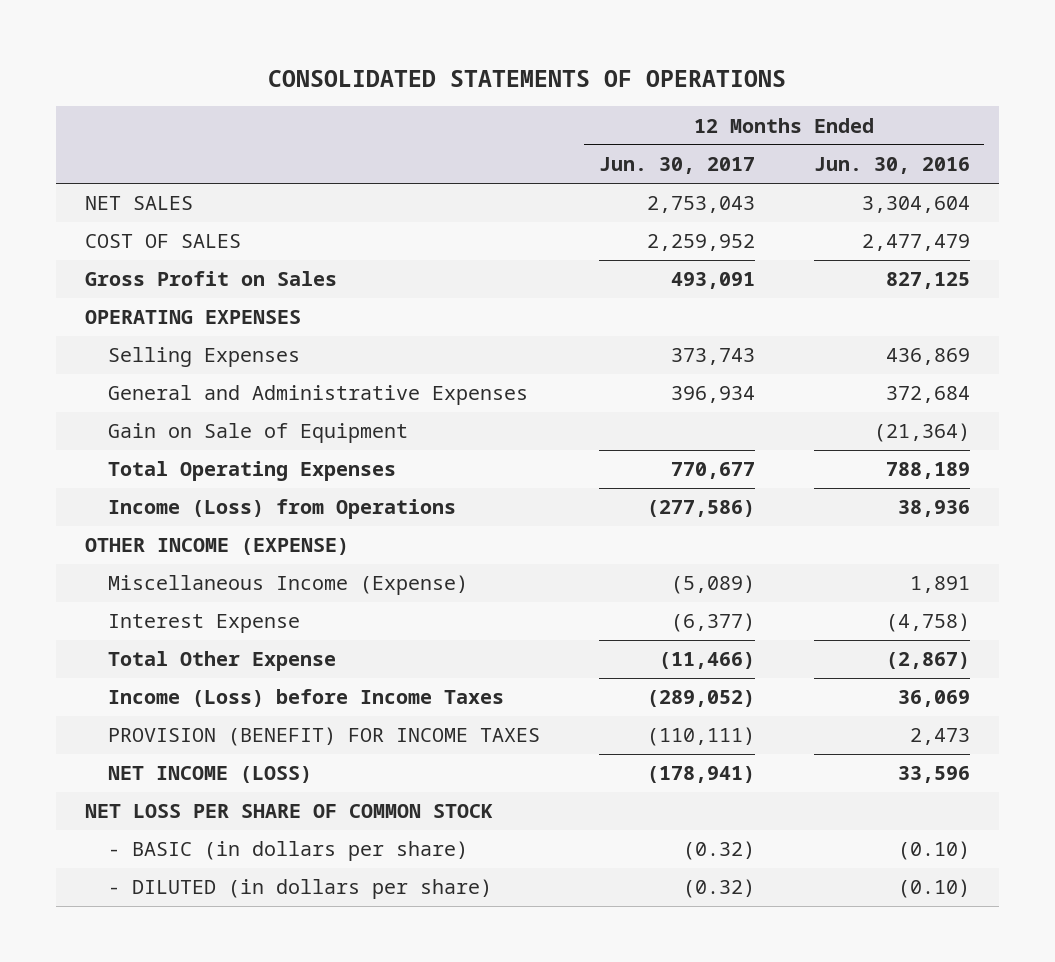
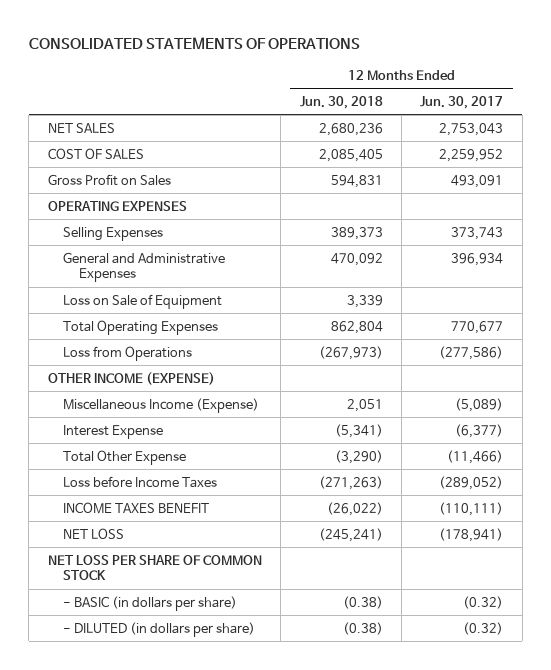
- | 12 Months Ended Jun. 30, 2017 | 12 Months Ended Jun. 30, 2016
+ | 12 Months Ended Jun. 30, 2018 | 12 Months Ended Jun. 30, 2017
- Gain on Sale of Equipment | | (21,364)
+ Loss on Sale of Equipment | 3,339 |
- Income (Loss) from Operations | (277,586) | 38,936
+ Loss from Operations | (267,973) | (277,586)
- Income (Loss) before Income Taxes | (289,052) | 36,069
- PROVISION (BENEFIT) FOR INCOME TAXES | (110,111) | 2,473
- NET INCOME (LOSS) | (178,941) | 33,596
+ Loss before Income Taxes | (271,263) | (289,052)
+ INCOME TAXES BENEFIT | (26,022) | (110,111)
+ NET LOSS | (245,241) | (178,941)

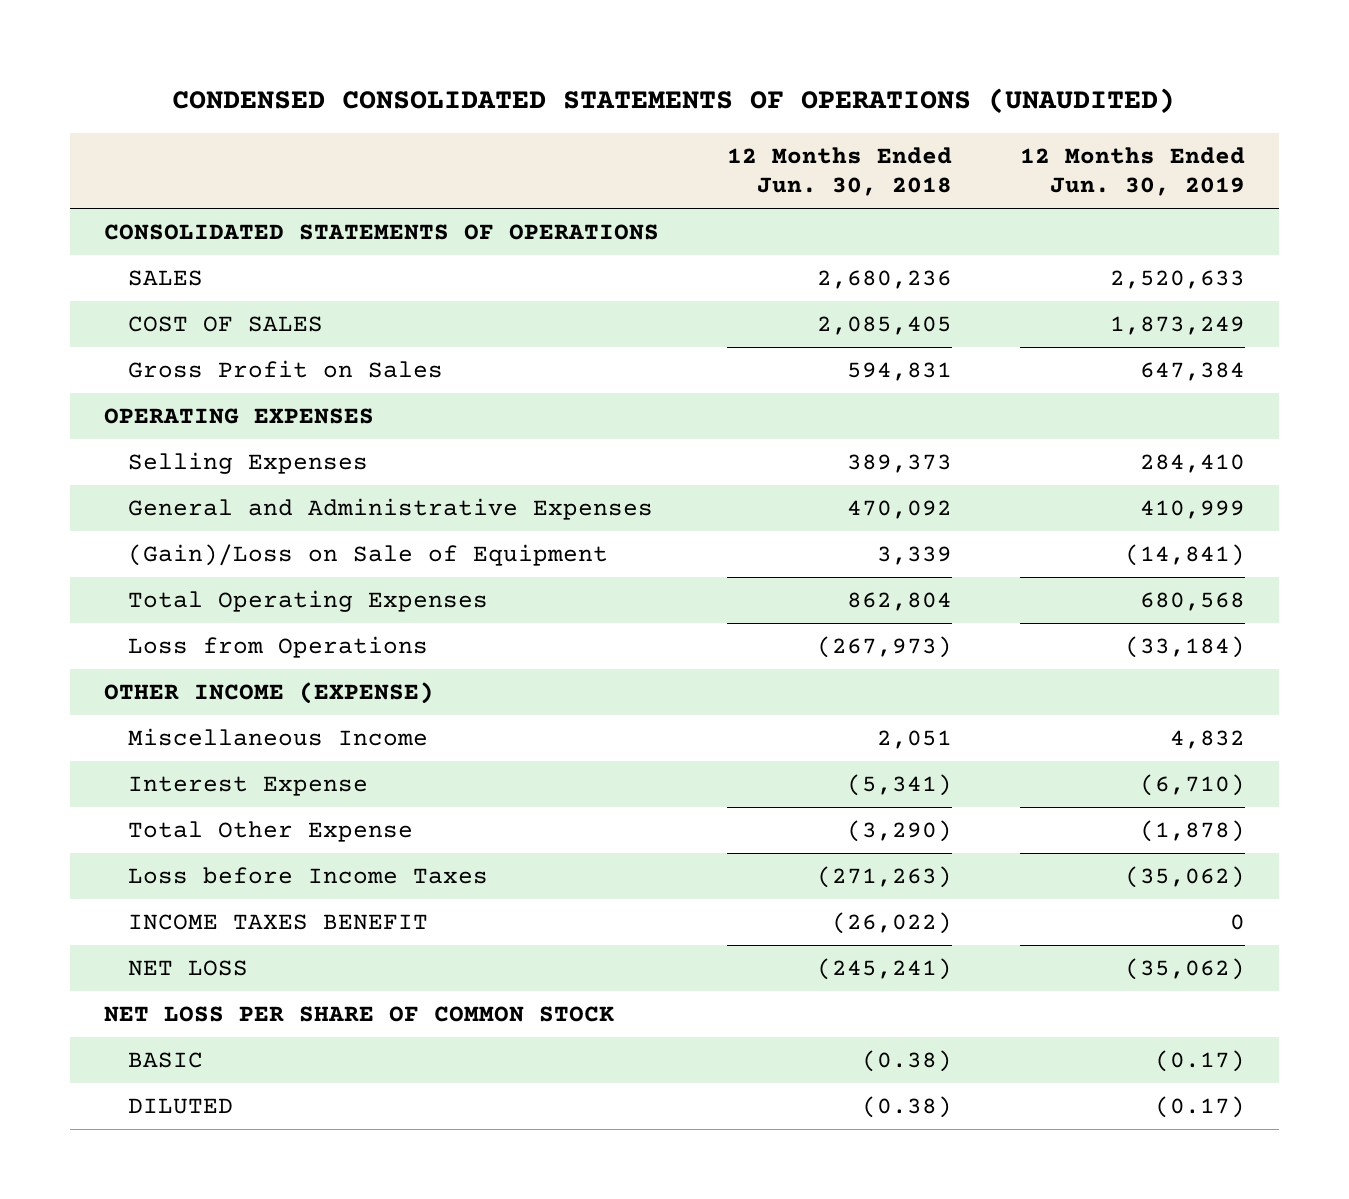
- CONSOLIDATED STATEMENTS OF OPERATIONS
+ CONDENSED CONSOLIDATED STATEMENTS OF OPERATIONS (UNAUDITED)
- | 12 Months Ended Jun. 30, 2018 | 12 Months Ended Jun. 30, 2017
+ | 12 Months Ended Jun. 30, 2018 | 12 Months Ended Jun. 30, 2019
- NET SALES | 2,680,236 | 2,753,043
+ CONSOLIDATED STATEMENTS OF OPERATIONS
+ SALES | 2,680,236 | 2,520,633
- Loss on Sale of Equipment | 3,339 |
+ (Gain)/Loss on Sale of Equipment | 3,339 | (14,841)
- Miscellaneous Income (Expense) | 2,051 | (5,089)
+ Miscellaneous Income | 2,051 | 4,832
- - BASIC (in dollars per share) | (0.38) | (0.32)
- - DILUTED (in dollars per share) | (0.38) | (0.32)
+ BASIC | (0.38) | (0.17)
+ DILUTED | (0.38) | (0.17)

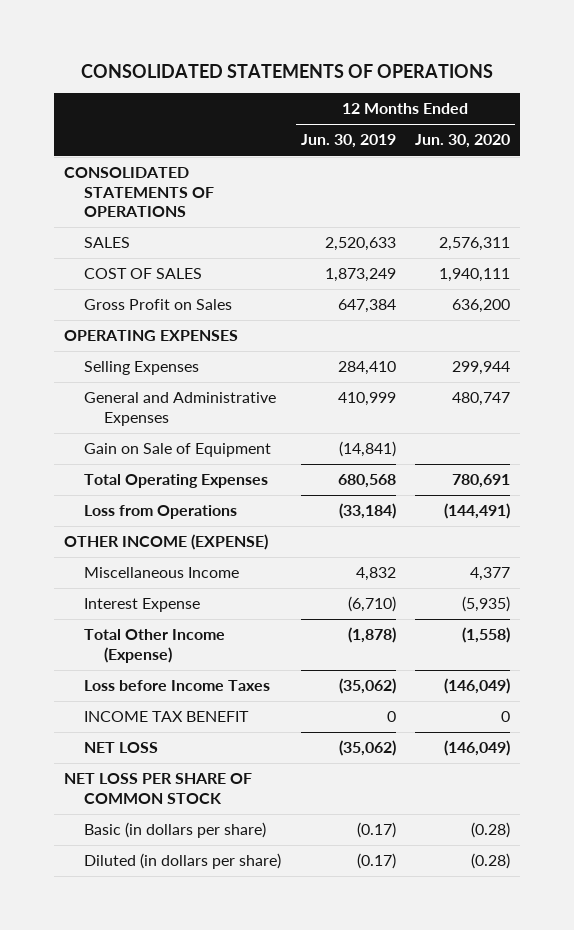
- CONDENSED CONSOLIDATED STATEMENTS OF OPERATIONS (UNAUDITED)
+ CONSOLIDATED STATEMENTS OF OPERATIONS
- | 12 Months Ended Jun. 30, 2018 | 12 Months Ended Jun. 30, 2019
+ | 12 Months Ended Jun. 30, 2019 | 12 Months Ended Jun. 30, 2020
- (Gain)/Loss on Sale of Equipment | 3,339 | (14,841)
+ Gain on Sale of Equipment | (14,841) |
- Total Other Expense | (3,290) | (1,878)
+ Total Other Income (Expense) | (1,878) | (1,558)
- INCOME TAXES BENEFIT | (26,022) | 0
+ INCOME TAX BENEFIT | 0 | 0
- BASIC | (0.38) | (0.17)
- DILUTED | (0.38) | (0.17)
+ Basic (in dollars per share) | (0.17) | (0.28)
+ Diluted (in dollars per share) | (0.17) | (0.28)

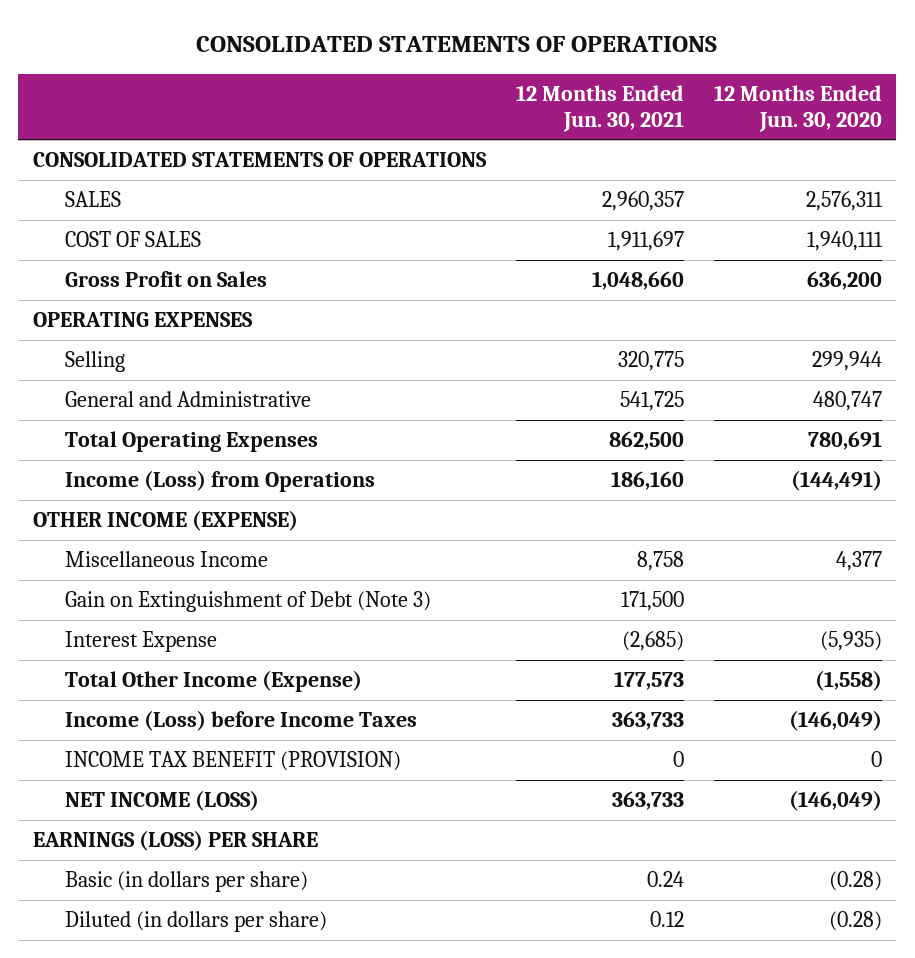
- | 12 Months Ended Jun. 30, 2019 | 12 Months Ended Jun. 30, 2020
+ | 12 Months Ended Jun. 30, 2021 | 12 Months Ended Jun. 30, 2020
- Selling Expenses | 284,410 | 299,944
- General and Administrative Expenses | 410,999 | 480,747
- Gain on Sale of Equipment | (14,841) |
+ Selling | 320,775 | 299,944
+ General and Administrative | 541,725 | 480,747
- Loss from Operations | (33,184) | (144,491)
+ Income (Loss) from Operations | 186,160 | (144,491)
+ Gain on Extinguishment of Debt (Note 3) | 171,500 |
- Loss before Income Taxes | (35,062) | (146,049)
- INCOME TAX BENEFIT | 0 | 0
- NET LOSS | (35,062) | (146,049)
- NET LOSS PER SHARE OF COMMON STOCK
+ Income (Loss) before Income Taxes | 363,733 | (146,049)
+ INCOME TAX BENEFIT (PROVISION) | 0 | 0
+ NET INCOME (LOSS) | 363,733 | (146,049)
+ EARNINGS (LOSS) PER SHARE

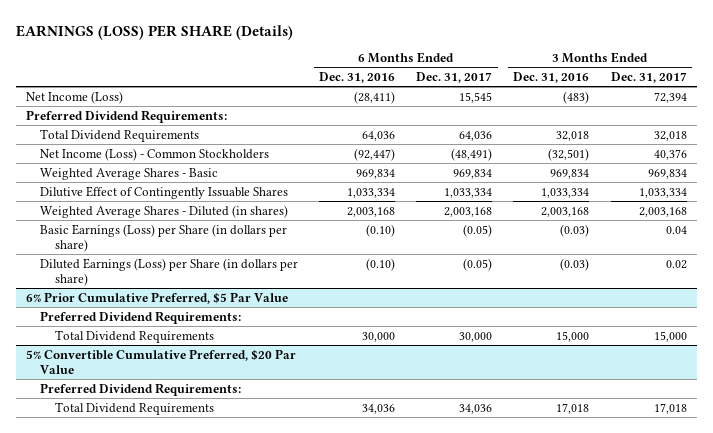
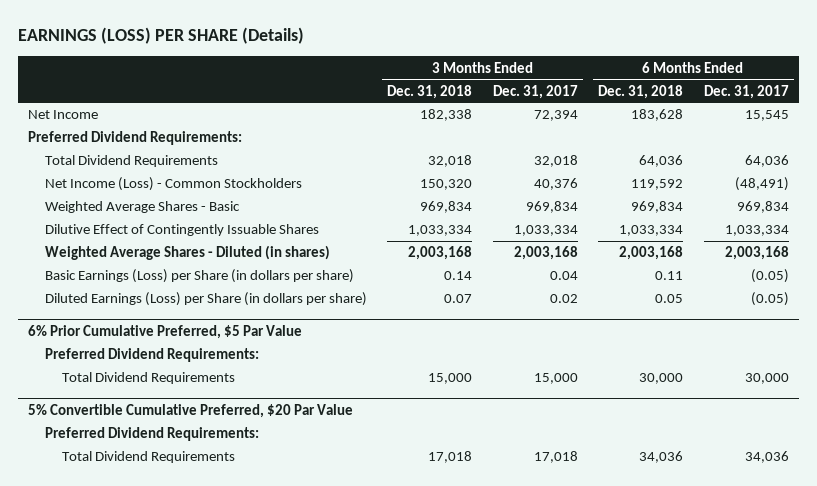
- | 6 Months Ended Dec. 31, 2016 | 6 Months Ended Dec. 31, 2017 | 3 Months Ended Dec. 31, 2016 | 3 Months Ended Dec. 31, 2017
+ | 3 Months Ended Dec. 31, 2018 | 3 Months Ended Dec. 31, 2017 | 6 Months Ended Dec. 31, 2018 | 6 Months Ended Dec. 31, 2017
- Net Income (Loss) | (28,411) | 15,545 | (483) | 72,394
+ Net Income | 182,338 | 72,394 | 183,628 | 15,545

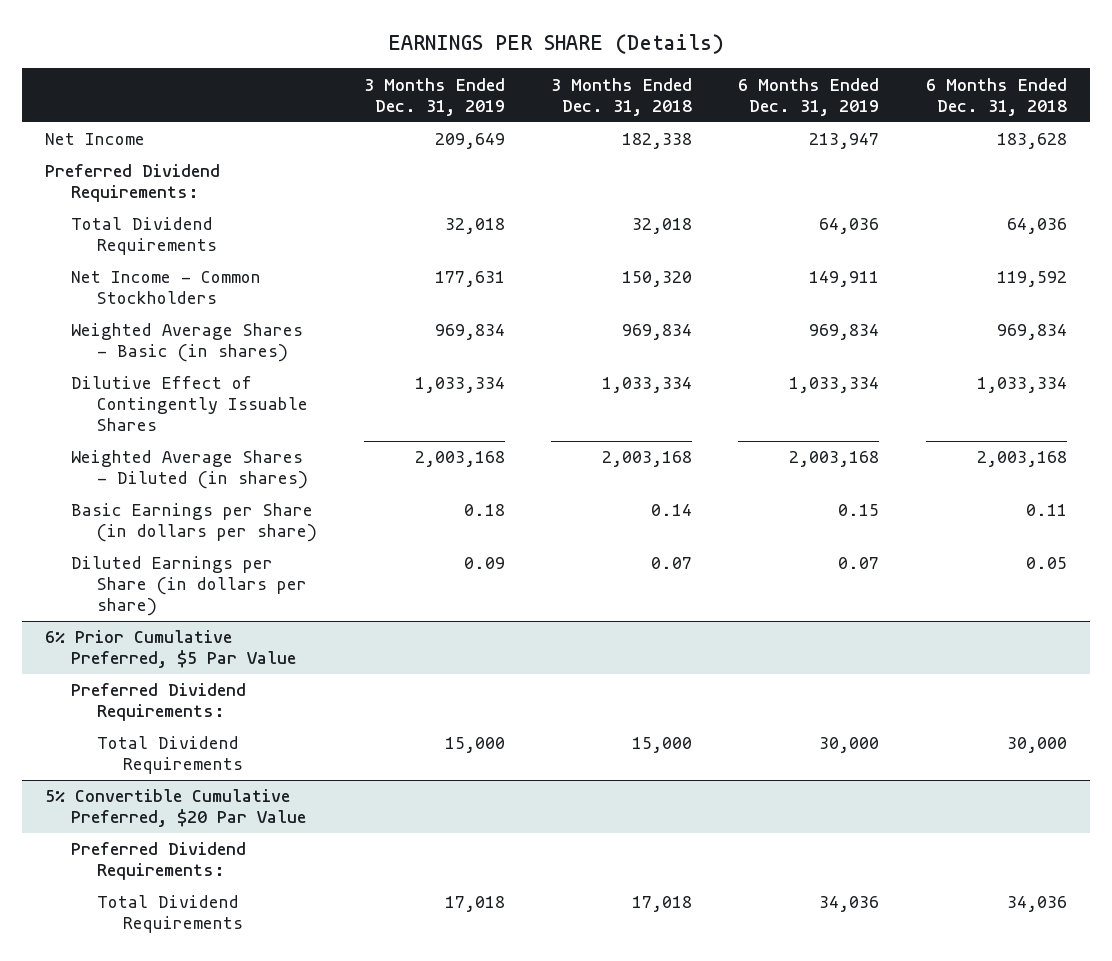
- EARNINGS (LOSS) PER SHARE (Details)
+ EARNINGS PER SHARE (Details)
- | 3 Months Ended Dec. 31, 2018 | 3 Months Ended Dec. 31, 2017 | 6 Months Ended Dec. 31, 2018 | 6 Months Ended Dec. 31, 2017
+ | 3 Months Ended Dec. 31, 2019 | 3 Months Ended Dec. 31, 2018 | 6 Months Ended Dec. 31, 2019 | 6 Months Ended Dec. 31, 2018
- Net Income (Loss) - Common Stockholders | 150,320 | 40,376 | 119,592 | (48,491)
- Weighted Average Shares - Basic | 969,834 | 969,834 | 969,834 | 969,834
+ Net Income - Common Stockholders | 177,631 | 150,320 | 149,911 | 119,592
+ Weighted Average Shares - Basic (in shares) | 969,834 | 969,834 | 969,834 | 969,834
- Basic Earnings (Loss) per Share (in dollars per share) | 0.14 | 0.04 | 0.11 | (0.05)
- Diluted Earnings (Loss) per Share (in dollars per share) | 0.07 | 0.02 | 0.05 | (0.05)
+ Basic Earnings per Share (in dollars per share) | 0.18 | 0.14 | 0.15 | 0.11
+ Diluted Earnings per Share (in dollars per share) | 0.09 | 0.07 | 0.07 | 0.05

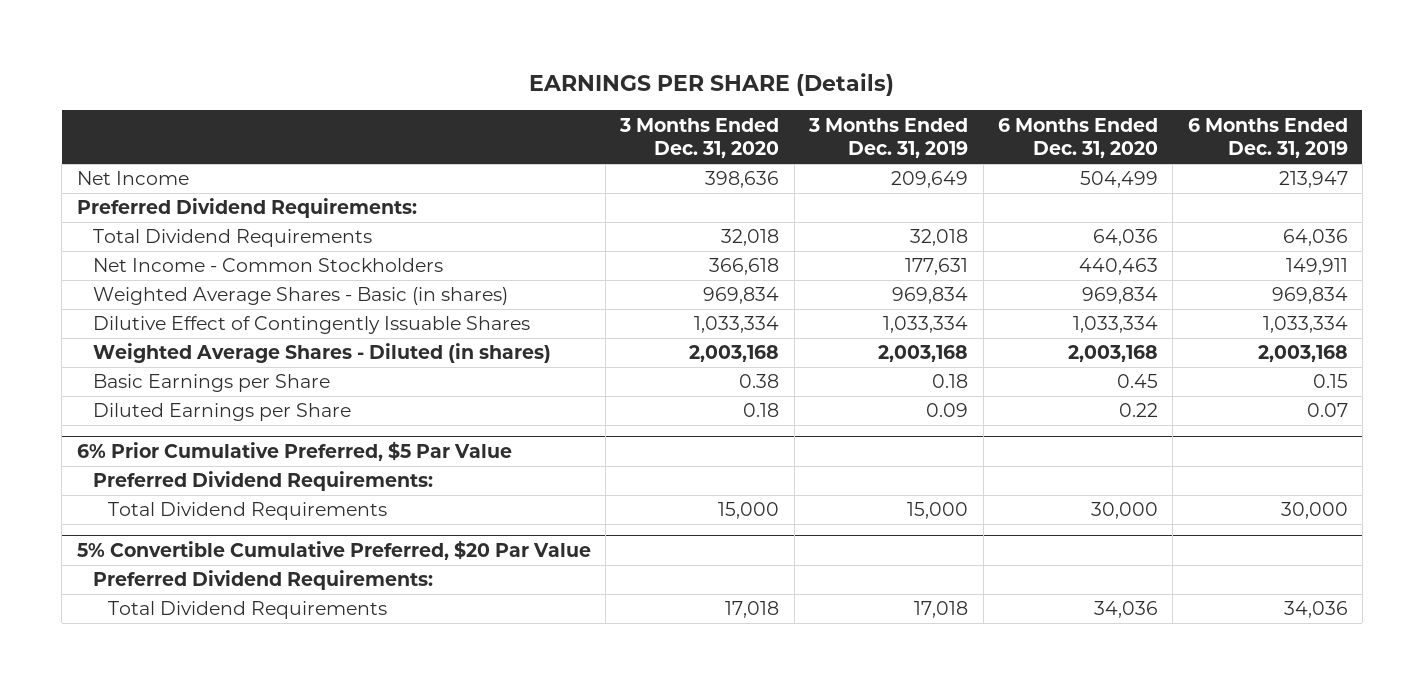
- | 3 Months Ended Dec. 31, 2019 | 3 Months Ended Dec. 31, 2018 | 6 Months Ended Dec. 31, 2019 | 6 Months Ended Dec. 31, 2018
+ | 3 Months Ended Dec. 31, 2020 | 3 Months Ended Dec. 31, 2019 | 6 Months Ended Dec. 31, 2020 | 6 Months Ended Dec. 31, 2019
- Basic Earnings per Share (in dollars per share) | 0.18 | 0.14 | 0.15 | 0.11
- Diluted Earnings per Share (in dollars per share) | 0.09 | 0.07 | 0.07 | 0.05
+ Basic Earnings per Share | 0.38 | 0.18 | 0.45 | 0.15
+ Diluted Earnings per Share | 0.18 | 0.09 | 0.22 | 0.07

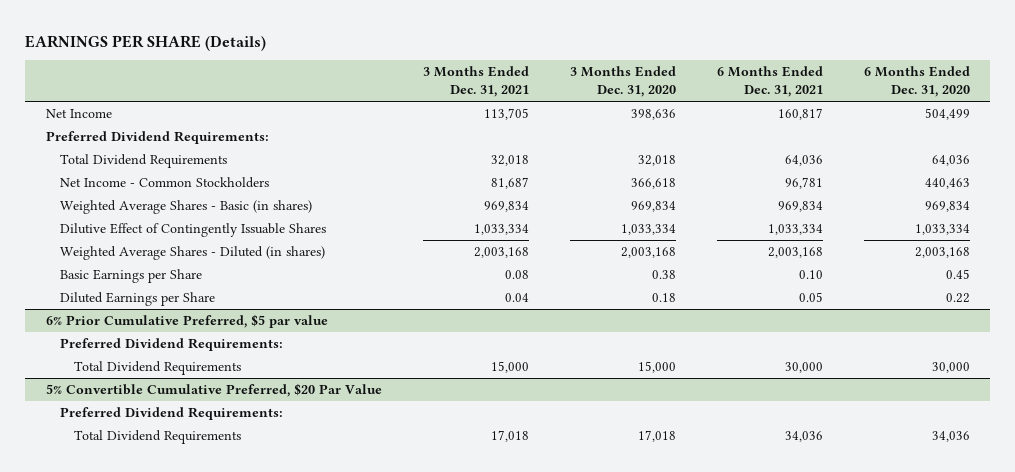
- | 3 Months Ended Dec. 31, 2020 | 3 Months Ended Dec. 31, 2019 | 6 Months Ended Dec. 31, 2020 | 6 Months Ended Dec. 31, 2019
+ | 3 Months Ended Dec. 31, 2021 | 3 Months Ended Dec. 31, 2020 | 6 Months Ended Dec. 31, 2021 | 6 Months Ended Dec. 31, 2020
- 6% Prior Cumulative Preferred, $5 Par Value
+ 6% Prior Cumulative Preferred, $5 par value

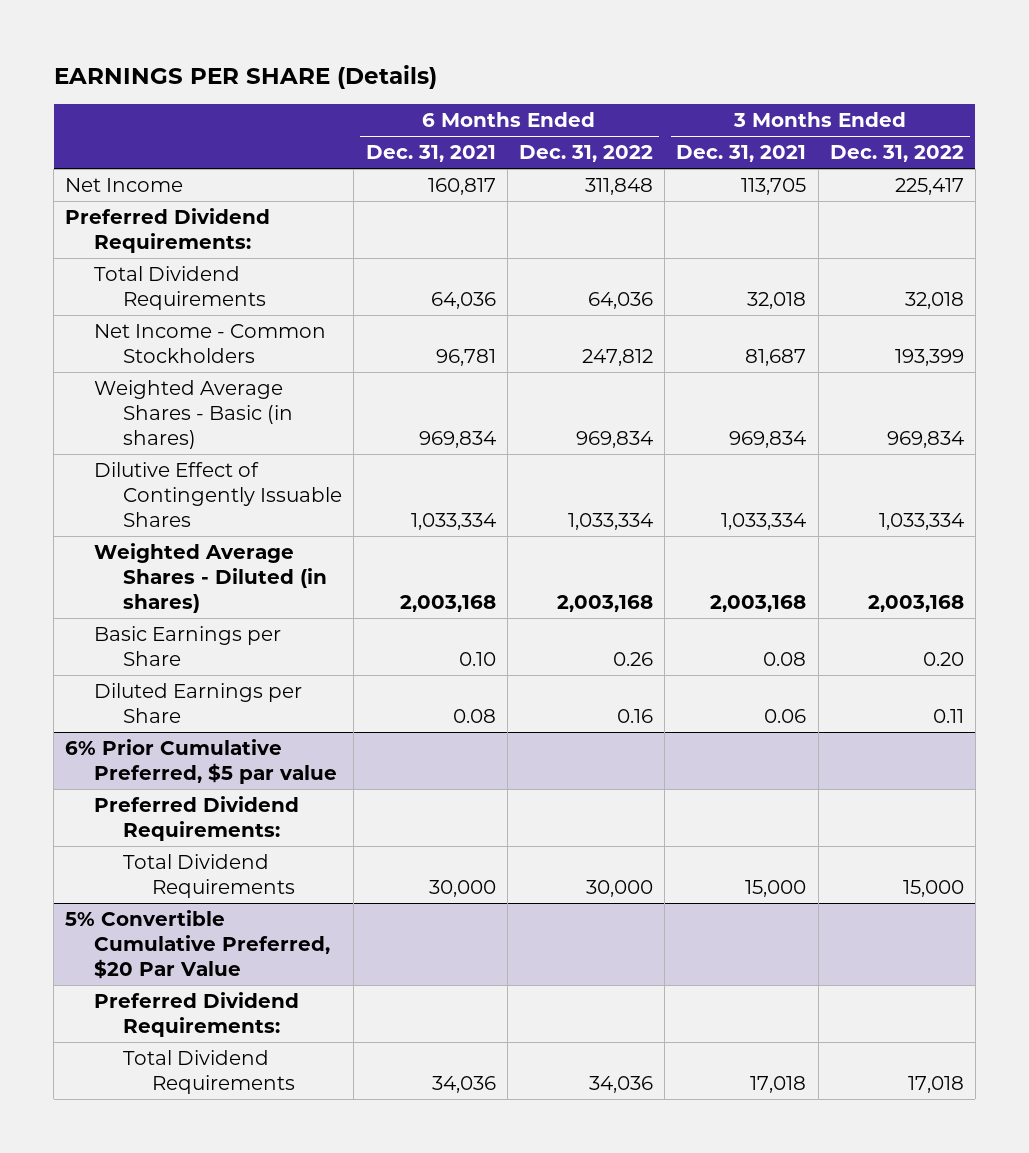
- | 3 Months Ended Dec. 31, 2021 | 3 Months Ended Dec. 31, 2020 | 6 Months Ended Dec. 31, 2021 | 6 Months Ended Dec. 31, 2020
+ | 6 Months Ended Dec. 31, 2021 | 6 Months Ended Dec. 31, 2022 | 3 Months Ended Dec. 31, 2021 | 3 Months Ended Dec. 31, 2022
- Diluted Earnings per Share | 0.04 | 0.18 | 0.05 | 0.22
+ Diluted Earnings per Share | 0.08 | 0.16 | 0.06 | 0.11

